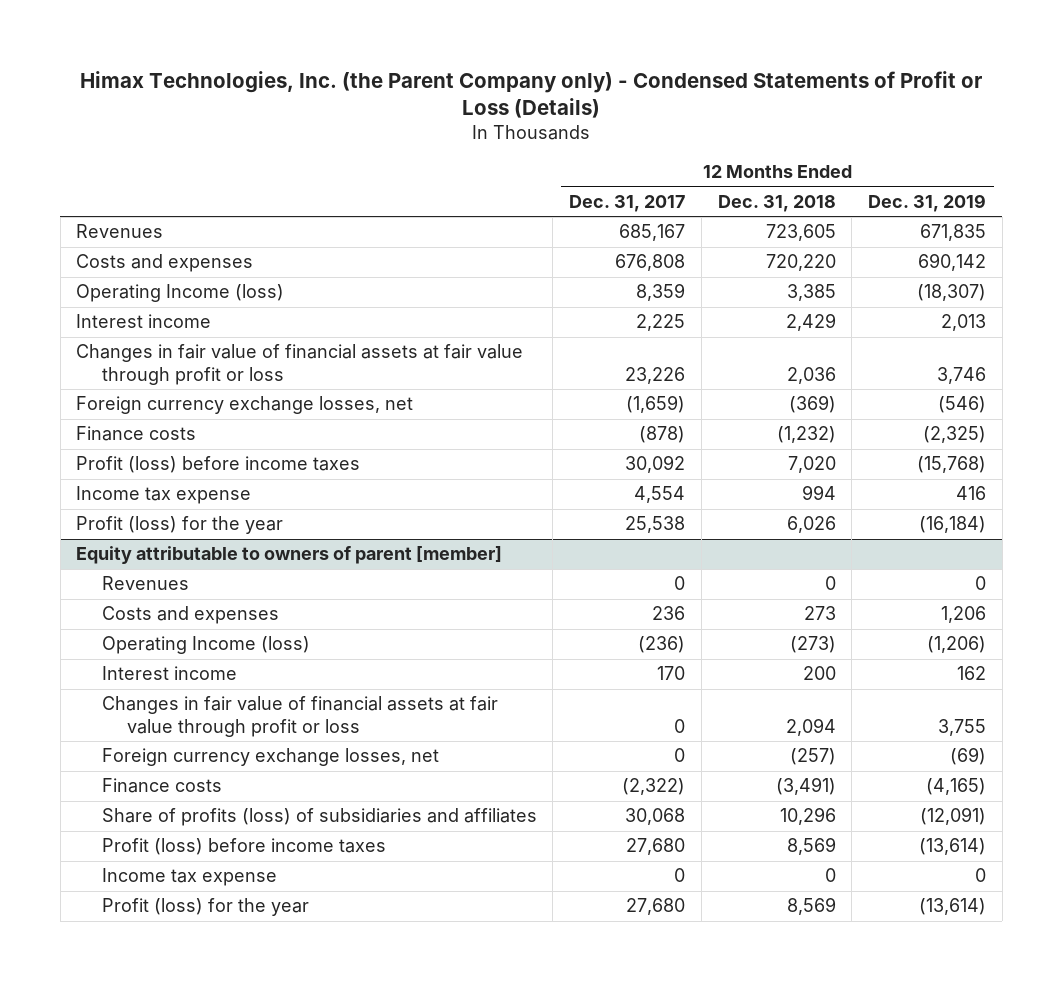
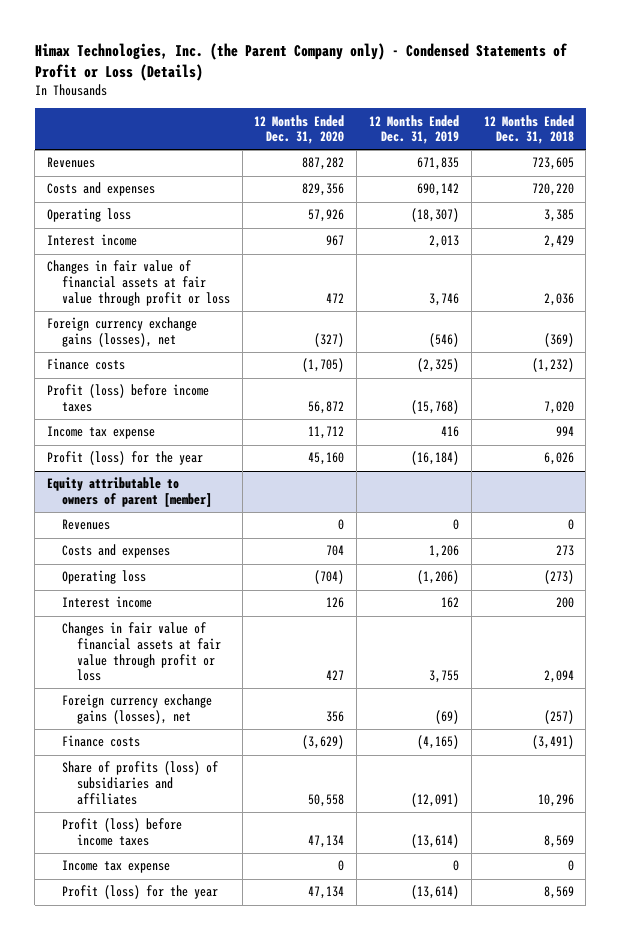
- | 12 Months Ended Dec. 31, 2017 | 12 Months Ended Dec. 31, 2018 | 12 Months Ended Dec. 31, 2019
+ | 12 Months Ended Dec. 31, 2020 | 12 Months Ended Dec. 31, 2019 | 12 Months Ended Dec. 31, 2018
- Operating Income (loss) | 8,359 | 3,385 | (18,307)
+ Operating loss | 57,926 | (18,307) | 3,385
- Foreign currency exchange losses, net | (1,659) | (369) | (546)
+ Foreign currency exchange gains (losses), net | (327) | (546) | (369)
@ Equity attributable to owners of parent [member]
- Operating Income (loss) | (236) | (273) | (1,206)
+ Operating loss | (704) | (1,206) | (273)
- Foreign currency exchange losses, net | 0 | (257) | (69)
+ Foreign currency exchange gains (losses), net | 356 | (69) | (257)

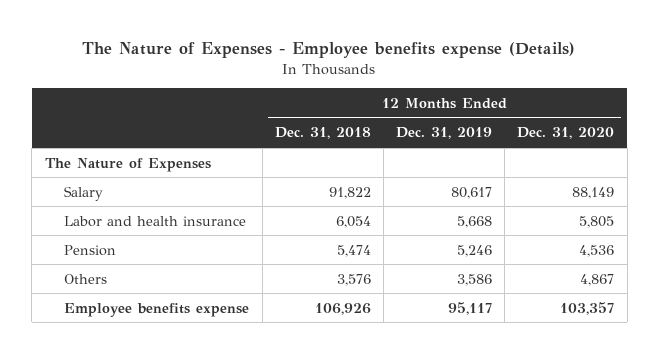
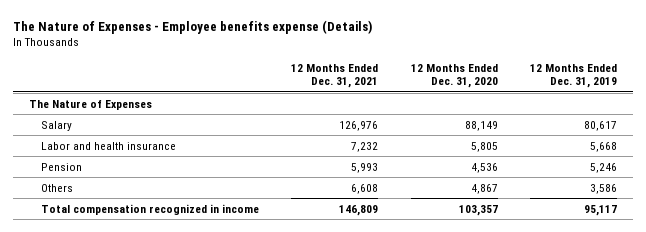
- | 12 Months Ended Dec. 31, 2018 | 12 Months Ended Dec. 31, 2019 | 12 Months Ended Dec. 31, 2020
+ | 12 Months Ended Dec. 31, 2021 | 12 Months Ended Dec. 31, 2020 | 12 Months Ended Dec. 31, 2019
- Employee benefits expense | 106,926 | 95,117 | 103,357
+ Total compensation recognized in income | 146,809 | 103,357 | 95,117

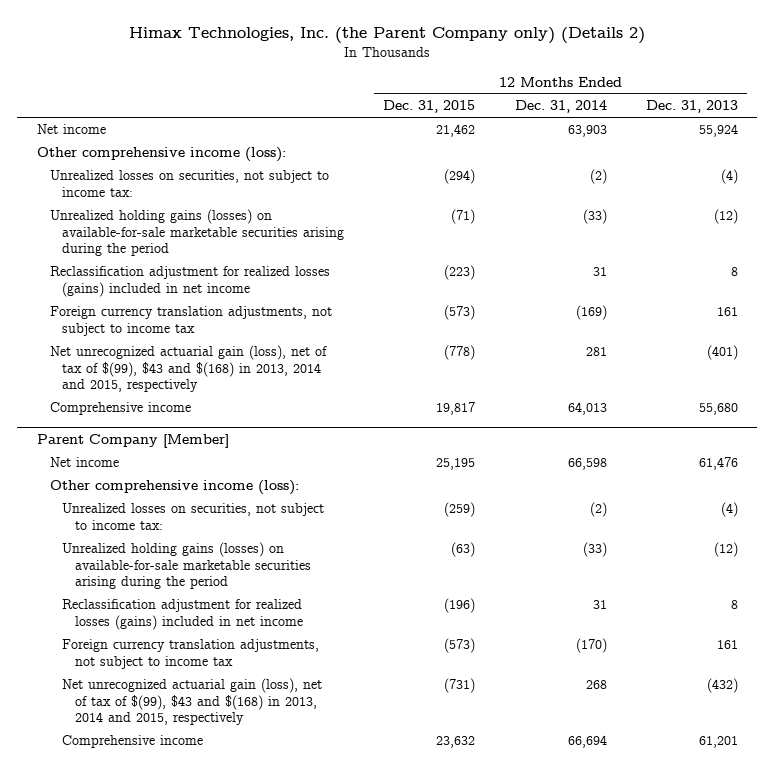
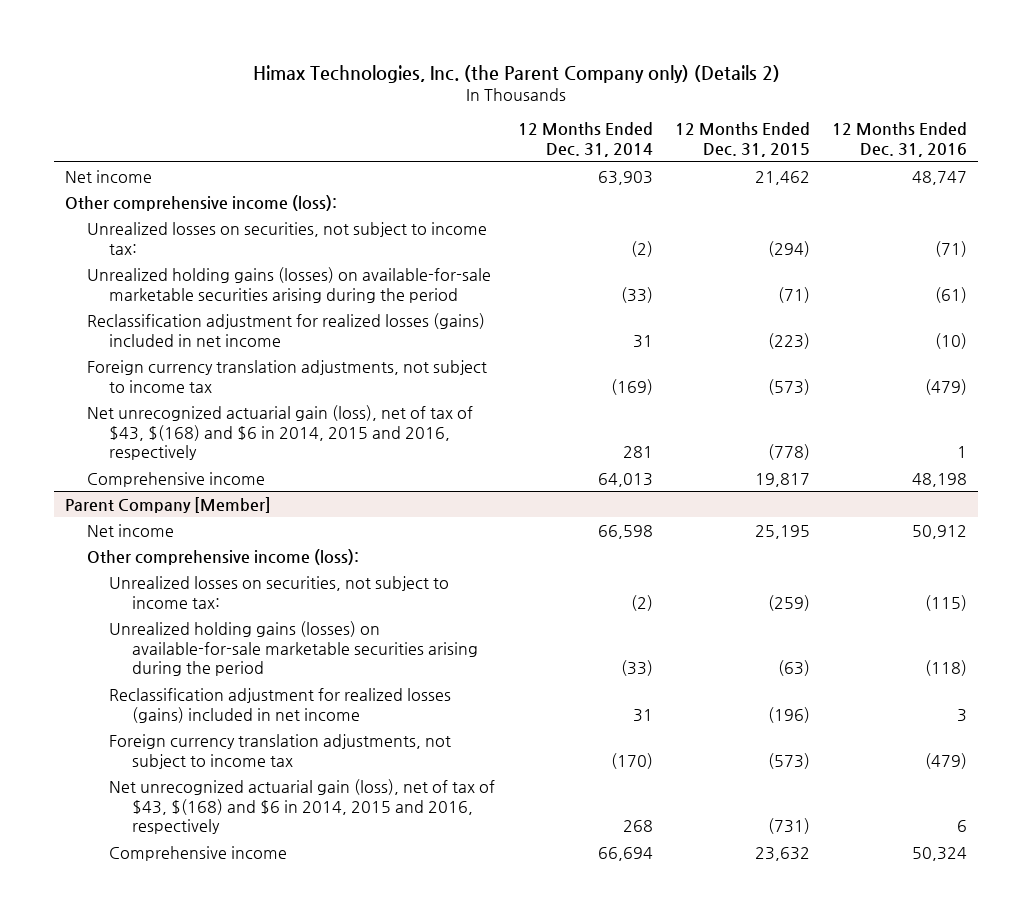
- | 12 Months Ended Dec. 31, 2015 | 12 Months Ended Dec. 31, 2014 | 12 Months Ended Dec. 31, 2013
+ | 12 Months Ended Dec. 31, 2014 | 12 Months Ended Dec. 31, 2015 | 12 Months Ended Dec. 31, 2016
- Net unrecognized actuarial gain (loss), net of tax of $(99), $43 and $(168) in 2013, 2014 and 2015, respectively | (778) | 281 | (401)
+ Net unrecognized actuarial gain (loss), net of tax of $43, $(168) and $6 in 2014, 2015 and 2016, respectively | 281 | (778) | 1
@ Parent Company [Member]
- Net unrecognized actuarial gain (loss), net of tax of $(99), $43 and $(168) in 2013, 2014 and 2015, respectively | (731) | 268 | (432)
+ Net unrecognized actuarial gain (loss), net of tax of $43, $(168) and $6 in 2014, 2015 and 2016, respectively | 268 | (731) | 6

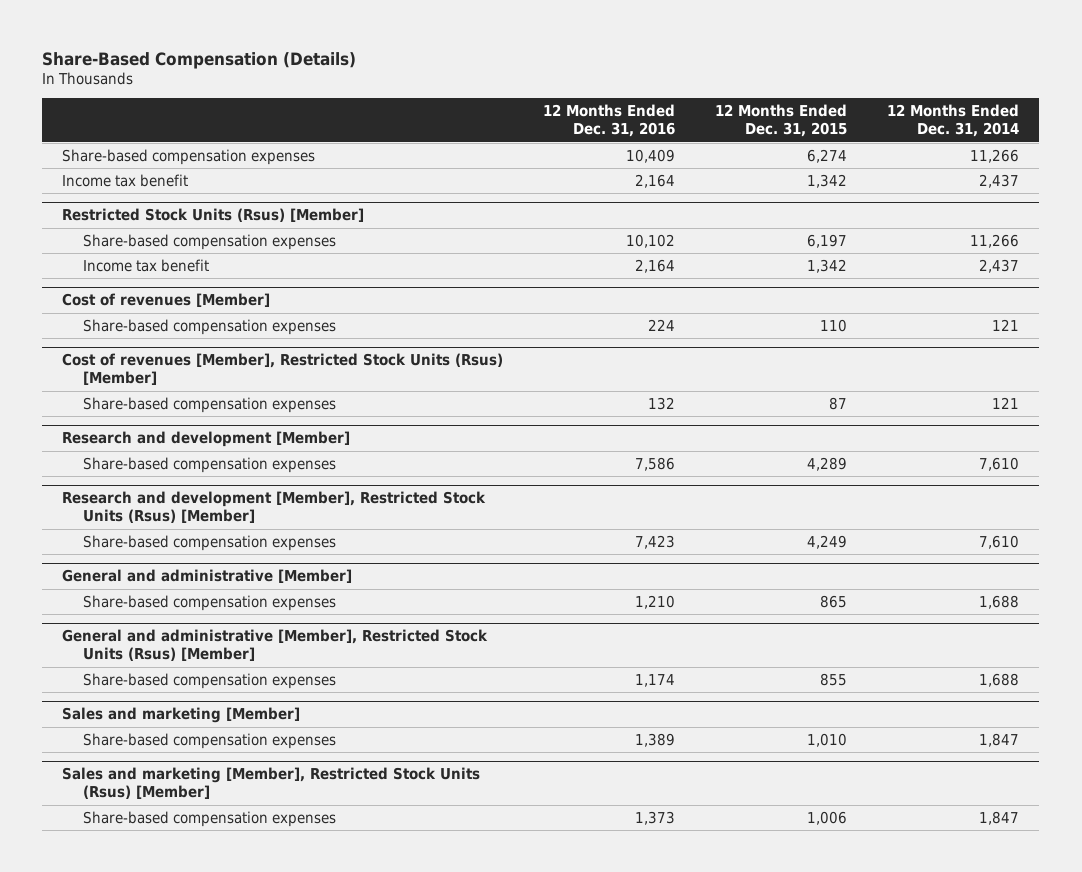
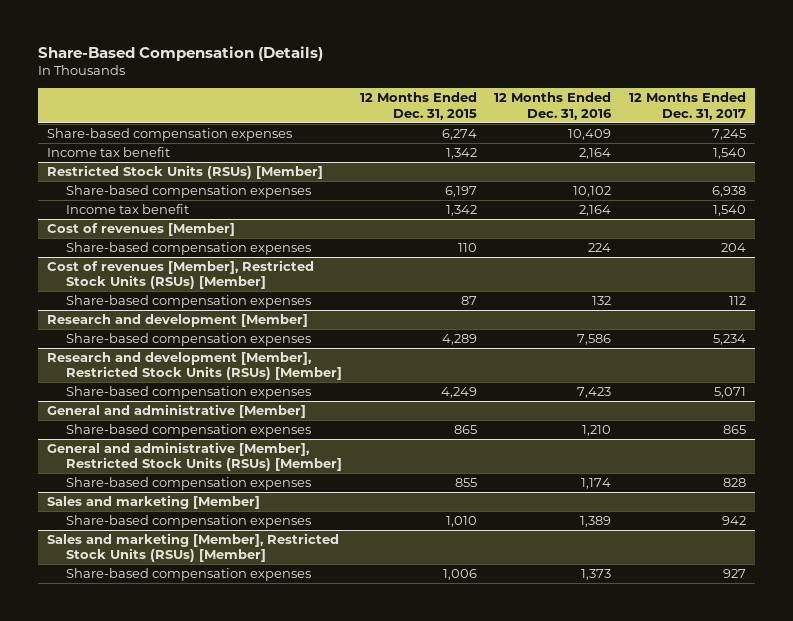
- | 12 Months Ended Dec. 31, 2016 | 12 Months Ended Dec. 31, 2015 | 12 Months Ended Dec. 31, 2014
+ | 12 Months Ended Dec. 31, 2015 | 12 Months Ended Dec. 31, 2016 | 12 Months Ended Dec. 31, 2017
- Restricted Stock Units (Rsus) [Member]
+ Restricted Stock Units (RSUs) [Member]
- Cost of revenues [Member], Restricted Stock Units (Rsus) [Member]
+ Cost of revenues [Member], Restricted Stock Units (RSUs) [Member]
- Research and development [Member], Restricted Stock Units (Rsus) [Member]
+ Research and development [Member], Restricted Stock Units (RSUs) [Member]
- General and administrative [Member], Restricted Stock Units (Rsus) [Member]
+ General and administrative [Member], Restricted Stock Units (RSUs) [Member]
- Sales and marketing [Member], Restricted Stock Units (Rsus) [Member]
+ Sales and marketing [Member], Restricted Stock Units (RSUs) [Member]

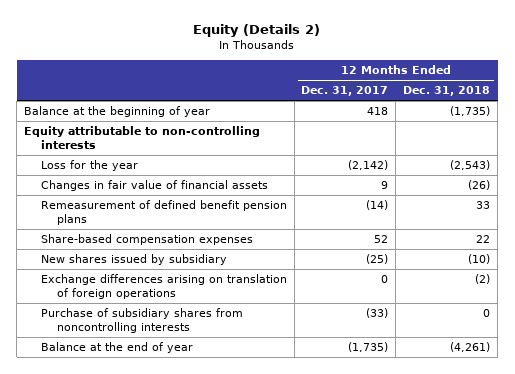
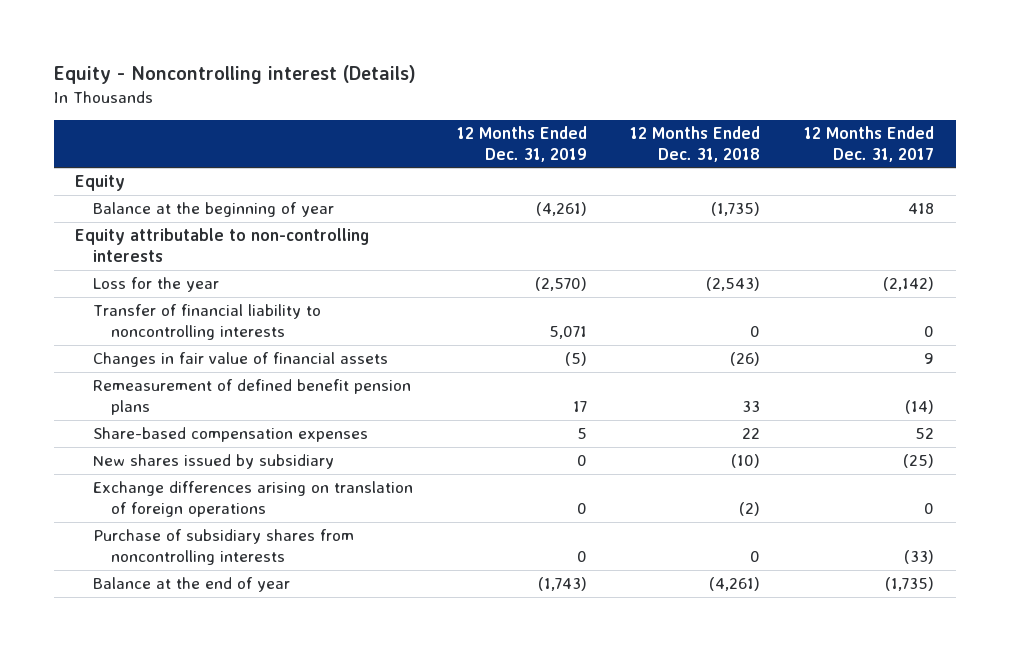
- Equity (Details 2)
+ Equity - Noncontrolling interest (Details)
- | 12 Months Ended Dec. 31, 2017 | 12 Months Ended Dec. 31, 2018
+ | 12 Months Ended Dec. 31, 2019 | 12 Months Ended Dec. 31, 2018 | 12 Months Ended Dec. 31, 2017
+ Equity
+ Transfer of financial liability to noncontrolling interests | 5,071 | 0 | 0

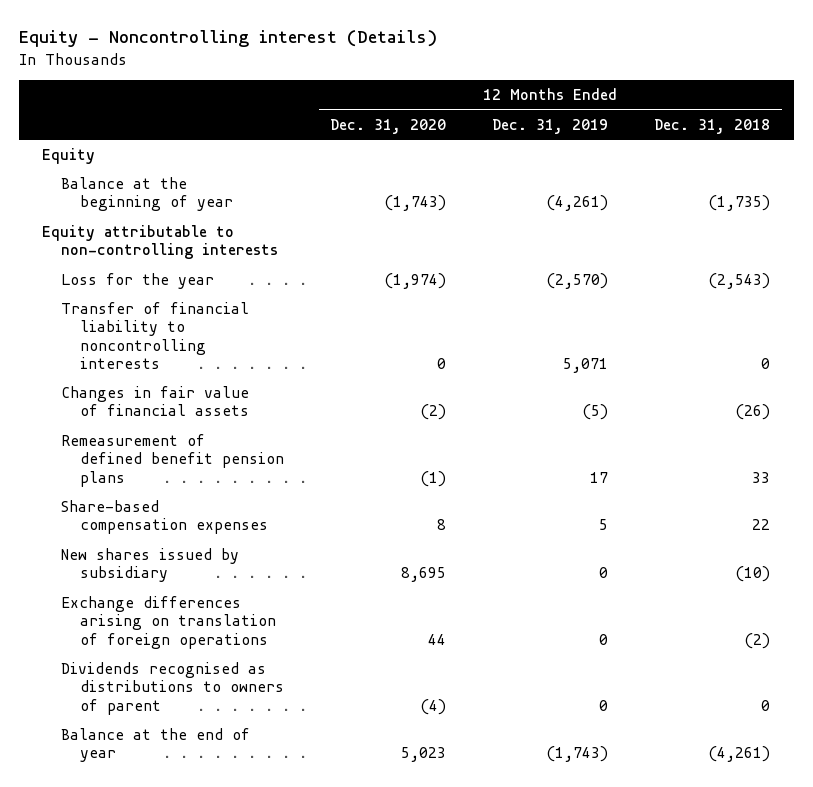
- | 12 Months Ended Dec. 31, 2019 | 12 Months Ended Dec. 31, 2018 | 12 Months Ended Dec. 31, 2017
+ | 12 Months Ended Dec. 31, 2020 | 12 Months Ended Dec. 31, 2019 | 12 Months Ended Dec. 31, 2018
- Purchase of subsidiary shares from noncontrolling interests | 0 | 0 | (33)
+ Dividends recognised as distributions to owners of parent | (4) | 0 | 0

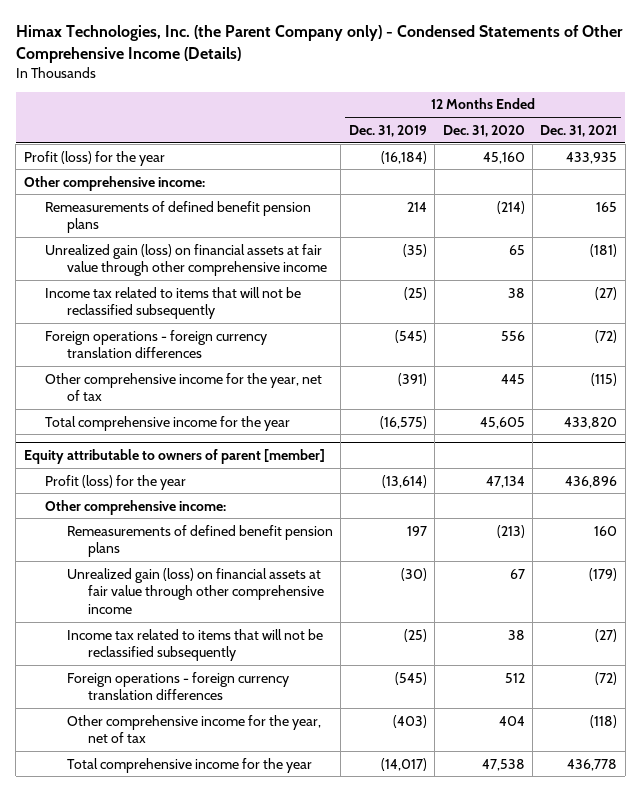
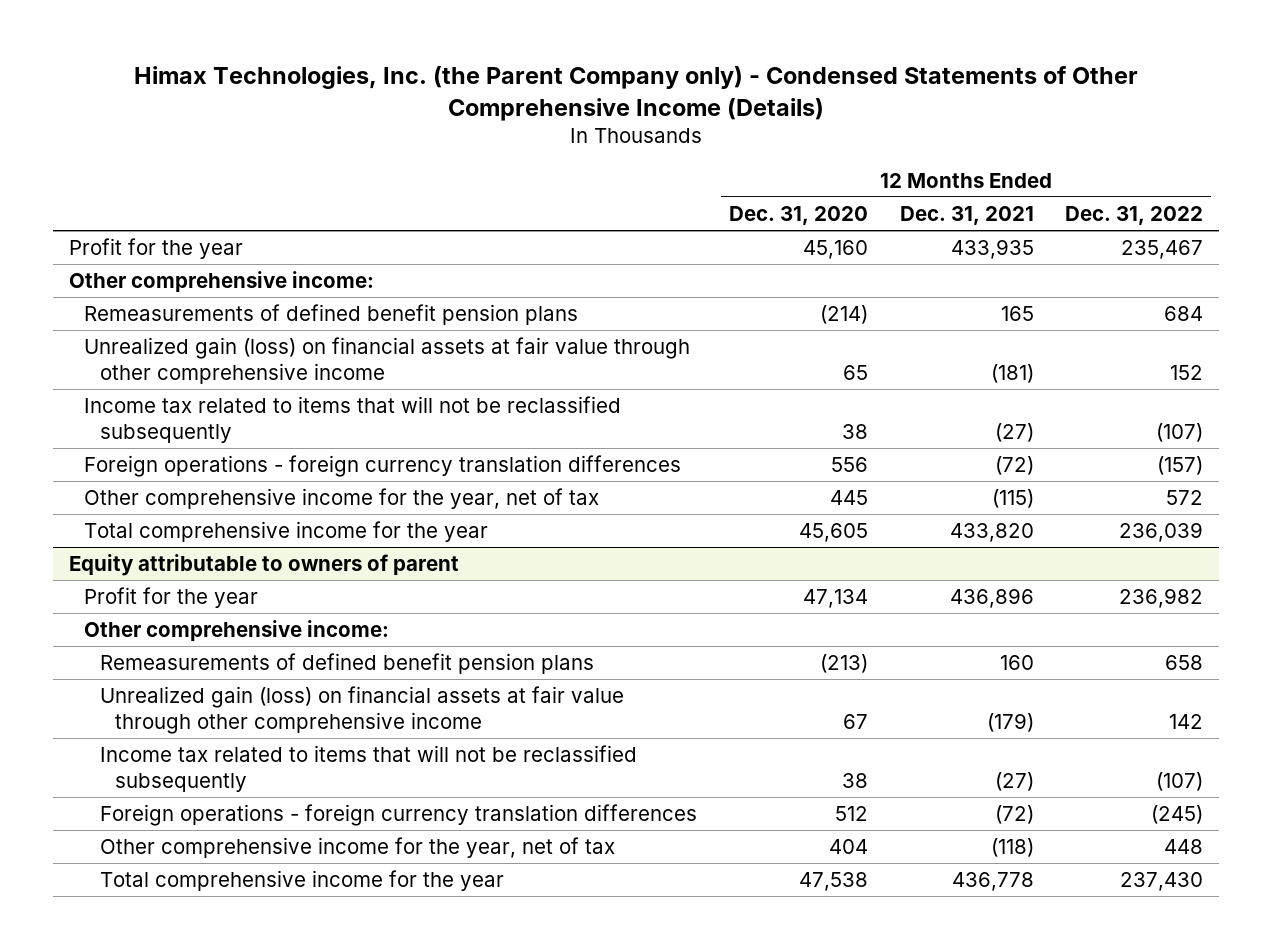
- | 12 Months Ended Dec. 31, 2019 | 12 Months Ended Dec. 31, 2020 | 12 Months Ended Dec. 31, 2021
+ | 12 Months Ended Dec. 31, 2020 | 12 Months Ended Dec. 31, 2021 | 12 Months Ended Dec. 31, 2022
- Profit (loss) for the year | (16,184) | 45,160 | 433,935
+ Profit for the year | 45,160 | 433,935 | 235,467
- Equity attributable to owners of parent [member]
- Profit (loss) for the year | (13,614) | 47,134 | 436,896
+ Equity attributable to owners of parent
+ Profit for the year | 47,134 | 436,896 | 236,982

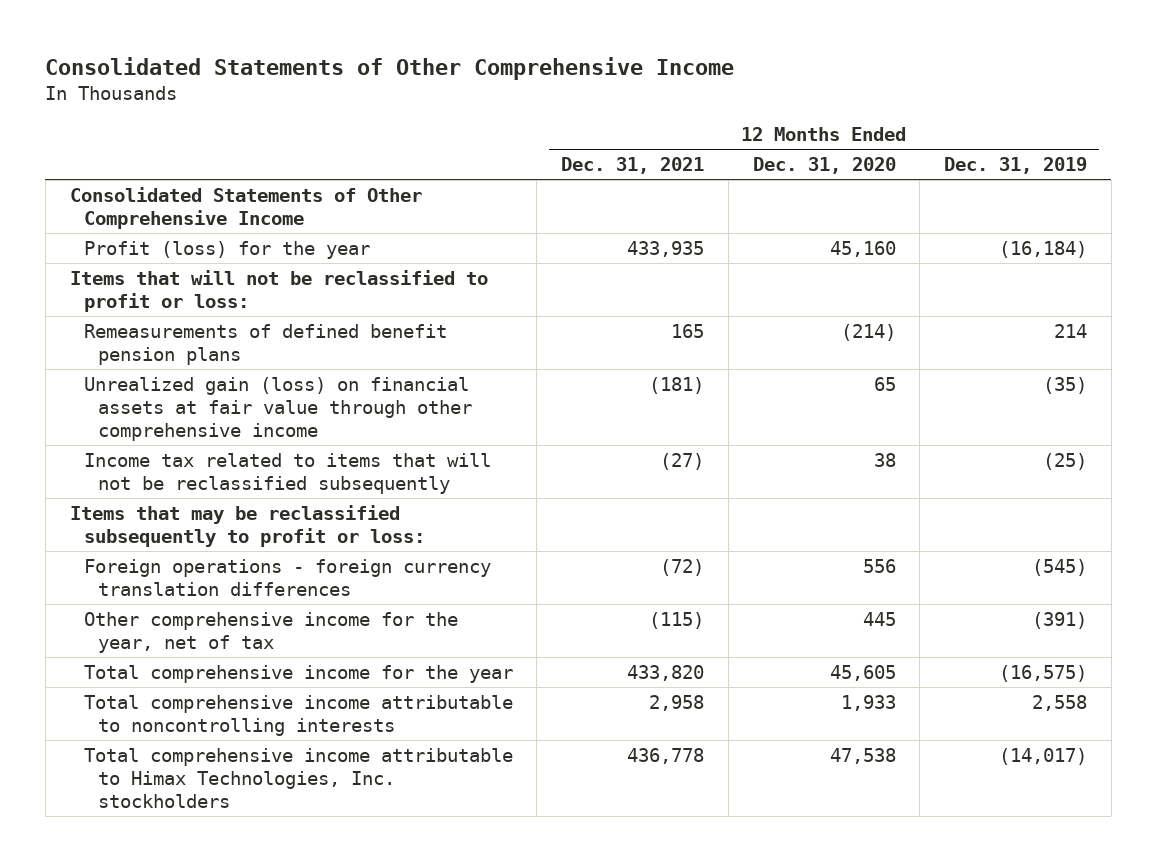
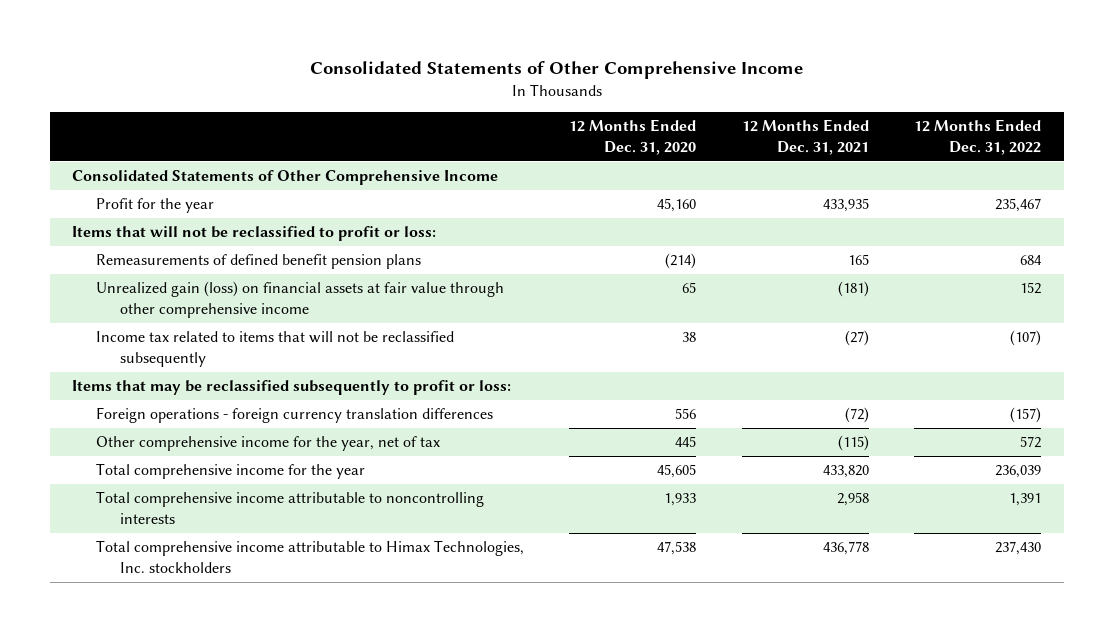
- | 12 Months Ended Dec. 31, 2021 | 12 Months Ended Dec. 31, 2020 | 12 Months Ended Dec. 31, 2019
+ | 12 Months Ended Dec. 31, 2020 | 12 Months Ended Dec. 31, 2021 | 12 Months Ended Dec. 31, 2022
- Profit (loss) for the year | 433,935 | 45,160 | (16,184)
+ Profit for the year | 45,160 | 433,935 | 235,467

